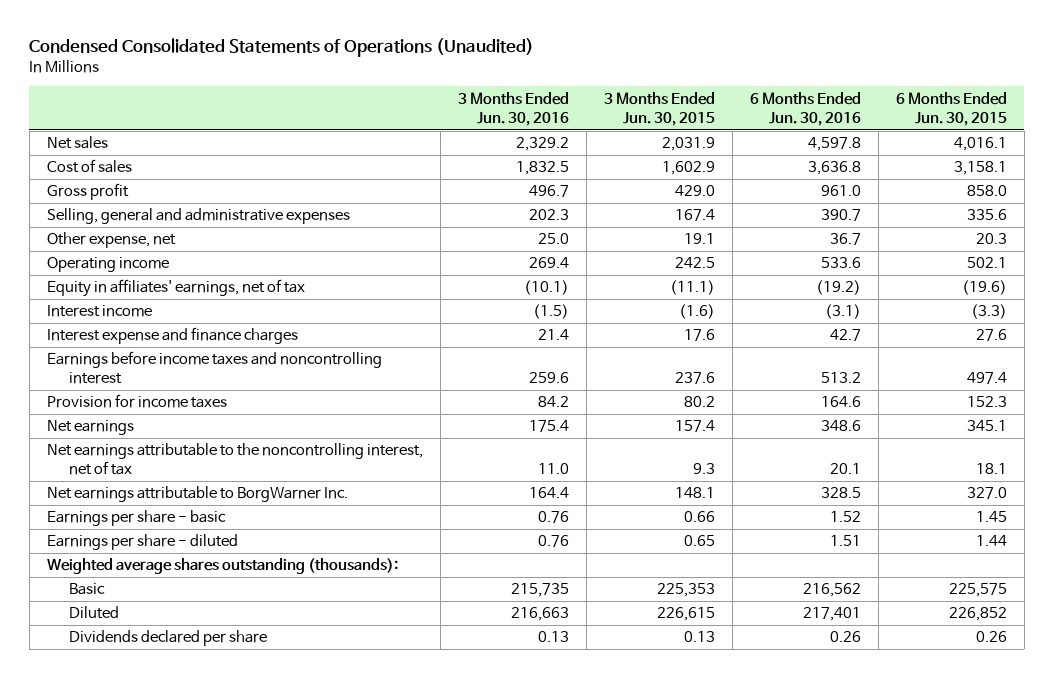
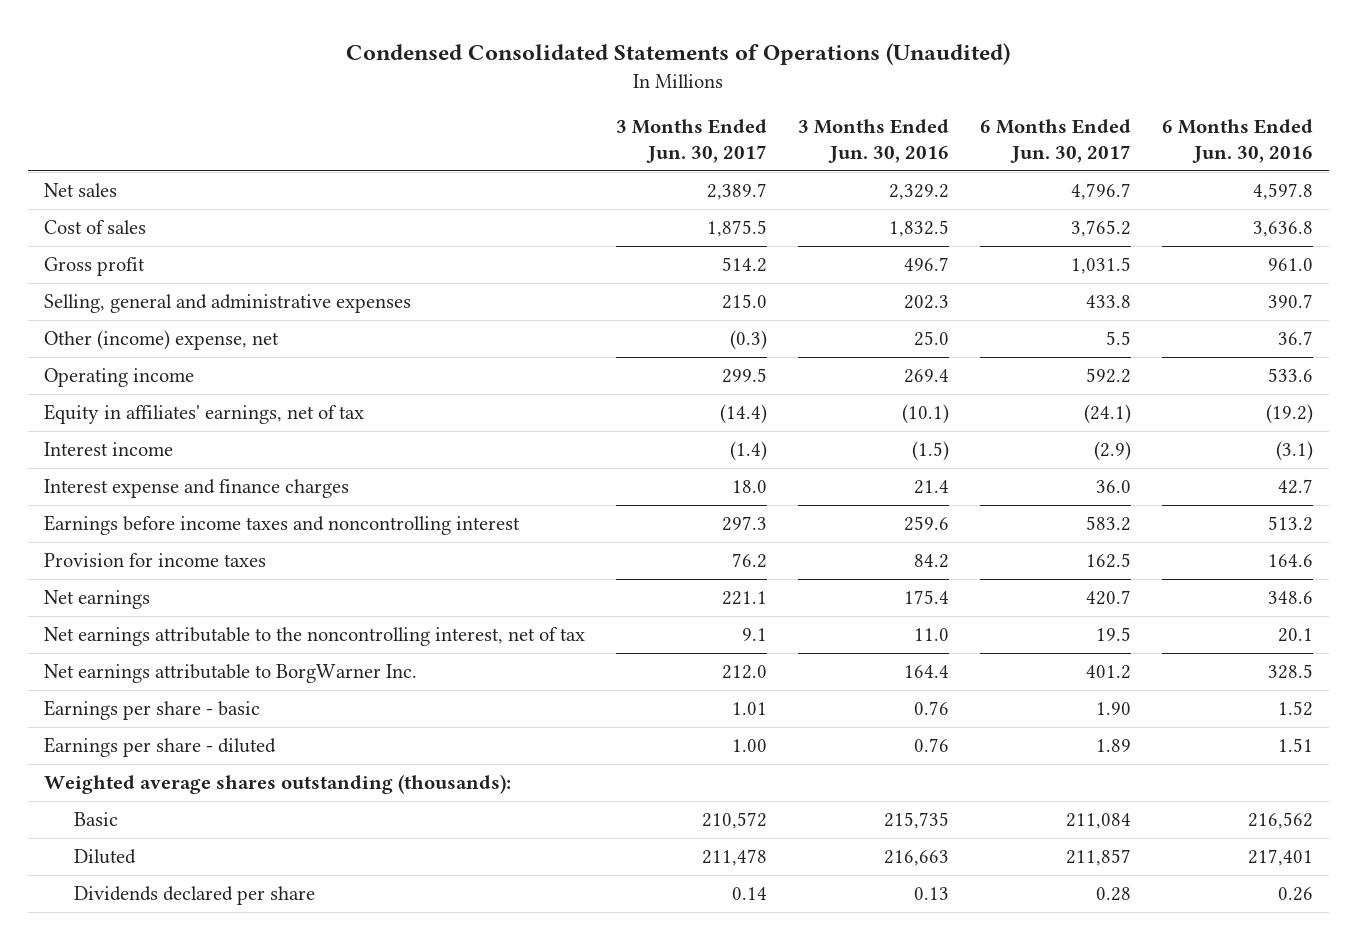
- | 3 Months Ended Jun. 30, 2016 | 3 Months Ended Jun. 30, 2015 | 6 Months Ended Jun. 30, 2016 | 6 Months Ended Jun. 30, 2015
+ | 3 Months Ended Jun. 30, 2017 | 3 Months Ended Jun. 30, 2016 | 6 Months Ended Jun. 30, 2017 | 6 Months Ended Jun. 30, 2016
- Other expense, net | 25.0 | 19.1 | 36.7 | 20.3
+ Other (income) expense, net | (0.3) | 25.0 | 5.5 | 36.7

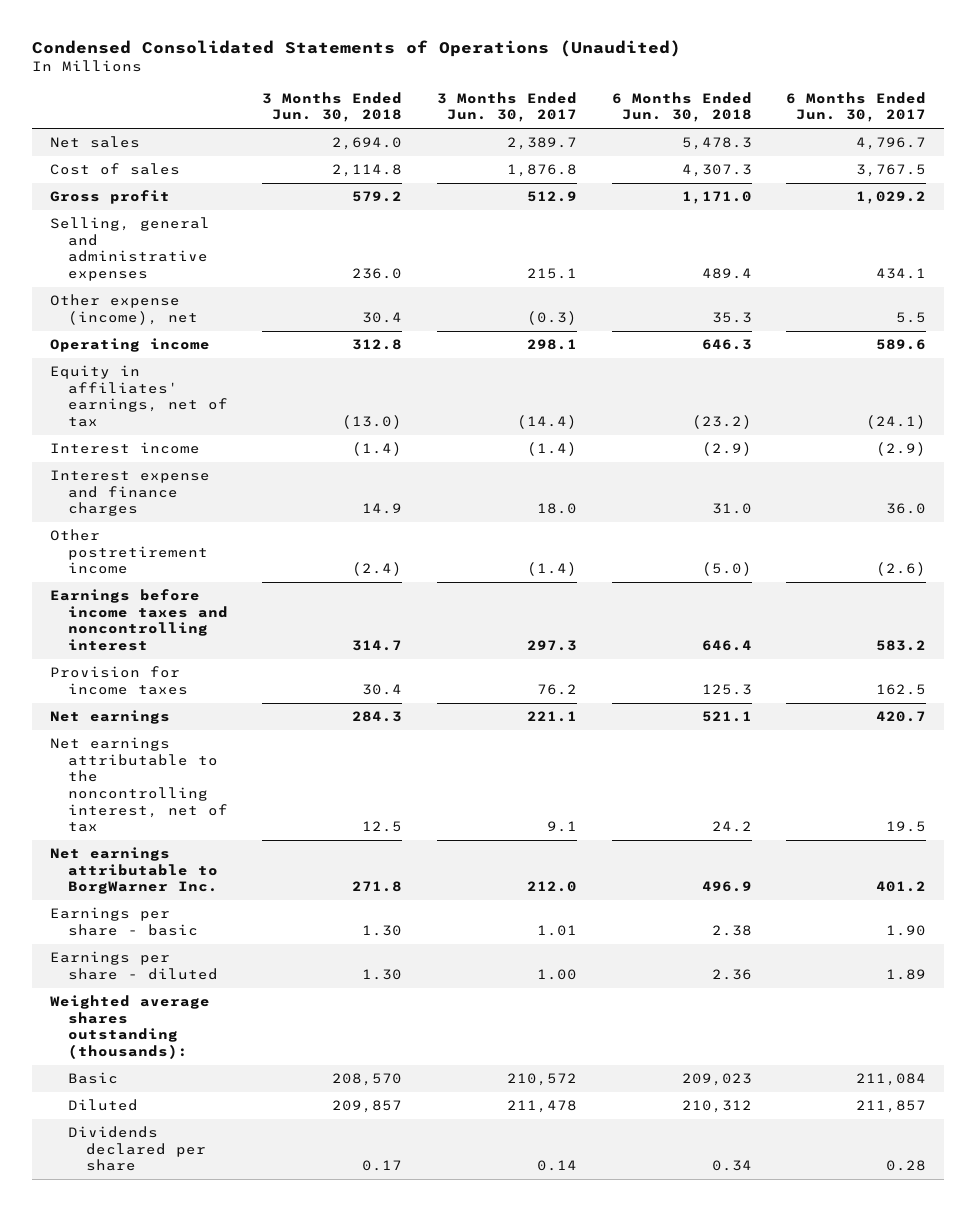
- | 3 Months Ended Jun. 30, 2017 | 3 Months Ended Jun. 30, 2016 | 6 Months Ended Jun. 30, 2017 | 6 Months Ended Jun. 30, 2016
+ | 3 Months Ended Jun. 30, 2018 | 3 Months Ended Jun. 30, 2017 | 6 Months Ended Jun. 30, 2018 | 6 Months Ended Jun. 30, 2017
- Cost of sales | 1,875.5 | 1,832.5 | 3,765.2 | 3,636.8
- Gross profit | 514.2 | 496.7 | 1,031.5 | 961.0
- Selling, general and administrative expenses | 215.0 | 202.3 | 433.8 | 390.7
- Other (income) expense, net | (0.3) | 25.0 | 5.5 | 36.7
- Operating income | 299.5 | 269.4 | 592.2 | 533.6
+ Cost of sales | 2,114.8 | 1,876.8 | 4,307.3 | 3,767.5
+ Gross profit | 579.2 | 512.9 | 1,171.0 | 1,029.2
+ Selling, general and administrative expenses | 236.0 | 215.1 | 489.4 | 434.1
+ Other expense (income), net | 30.4 | (0.3) | 35.3 | 5.5
+ Operating income | 312.8 | 298.1 | 646.3 | 589.6
+ Other postretirement income | (2.4) | (1.4) | (5.0) | (2.6)

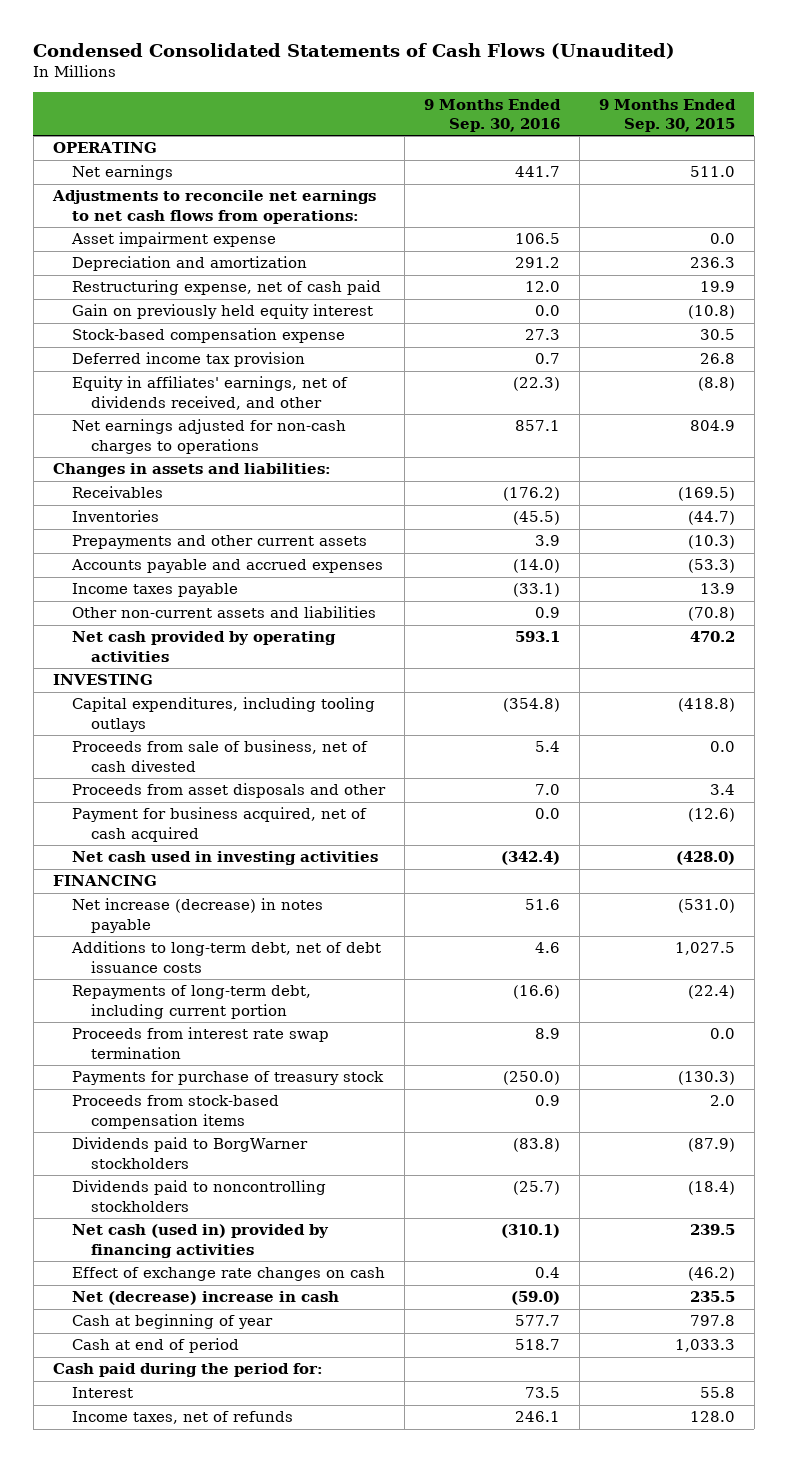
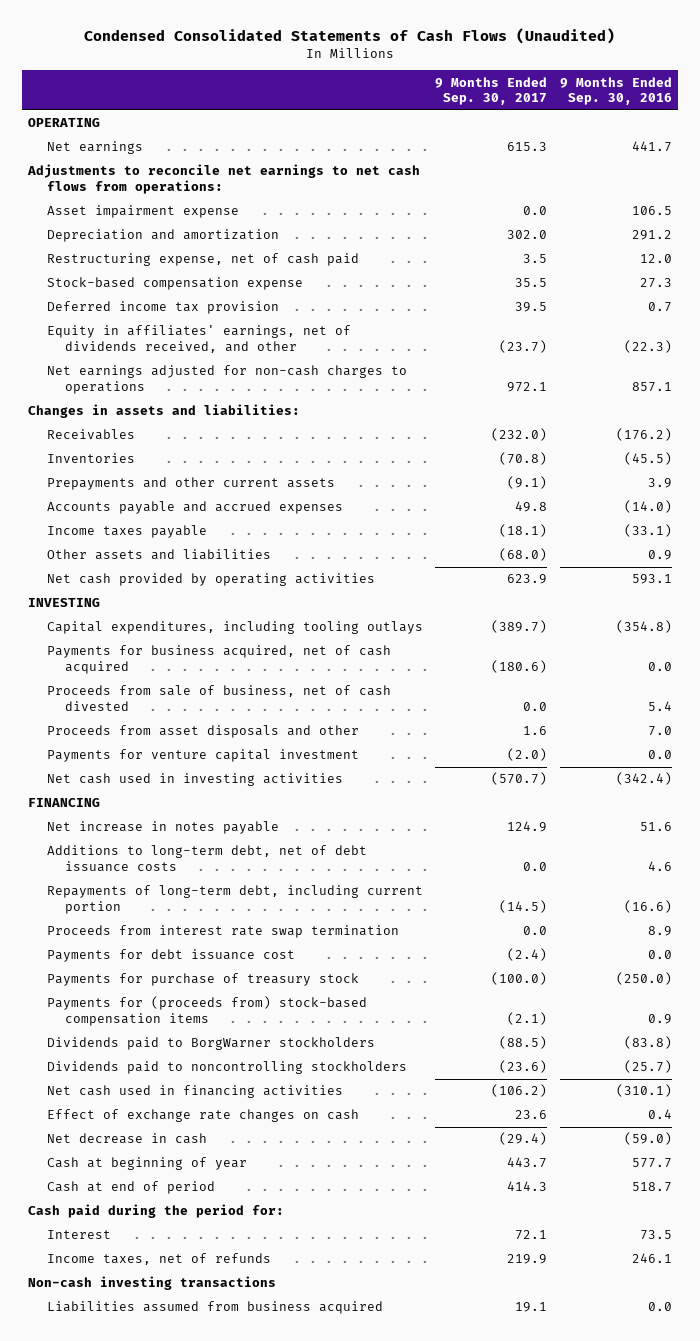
- | 9 Months Ended Sep. 30, 2016 | 9 Months Ended Sep. 30, 2015
+ | 9 Months Ended Sep. 30, 2017 | 9 Months Ended Sep. 30, 2016
- Gain on previously held equity interest | 0.0 | (10.8)
- Other non-current assets and liabilities | 0.9 | (70.8)
+ Other assets and liabilities | (68.0) | 0.9
+ Payments for business acquired, net of cash acquired | (180.6) | 0.0
- Payment for business acquired, net of cash acquired | 0.0 | (12.6)
+ Payments for venture capital investment | (2.0) | 0.0
- Net increase (decrease) in notes payable | 51.6 | (531.0)
+ Net increase in notes payable | 124.9 | 51.6
+ Payments for debt issuance cost | (2.4) | 0.0
- Proceeds from stock-based compensation items | 0.9 | 2.0
+ Payments for (proceeds from) stock-based compensation items | (2.1) | 0.9
- Net cash (used in) provided by financing activities | (310.1) | 239.5
+ Net cash used in financing activities | (106.2) | (310.1)
- Net (decrease) increase in cash | (59.0) | 235.5
+ Net decrease in cash | (29.4) | (59.0)
+ Non-cash investing transactions
+ Liabilities assumed from business acquired | 19.1 | 0.0

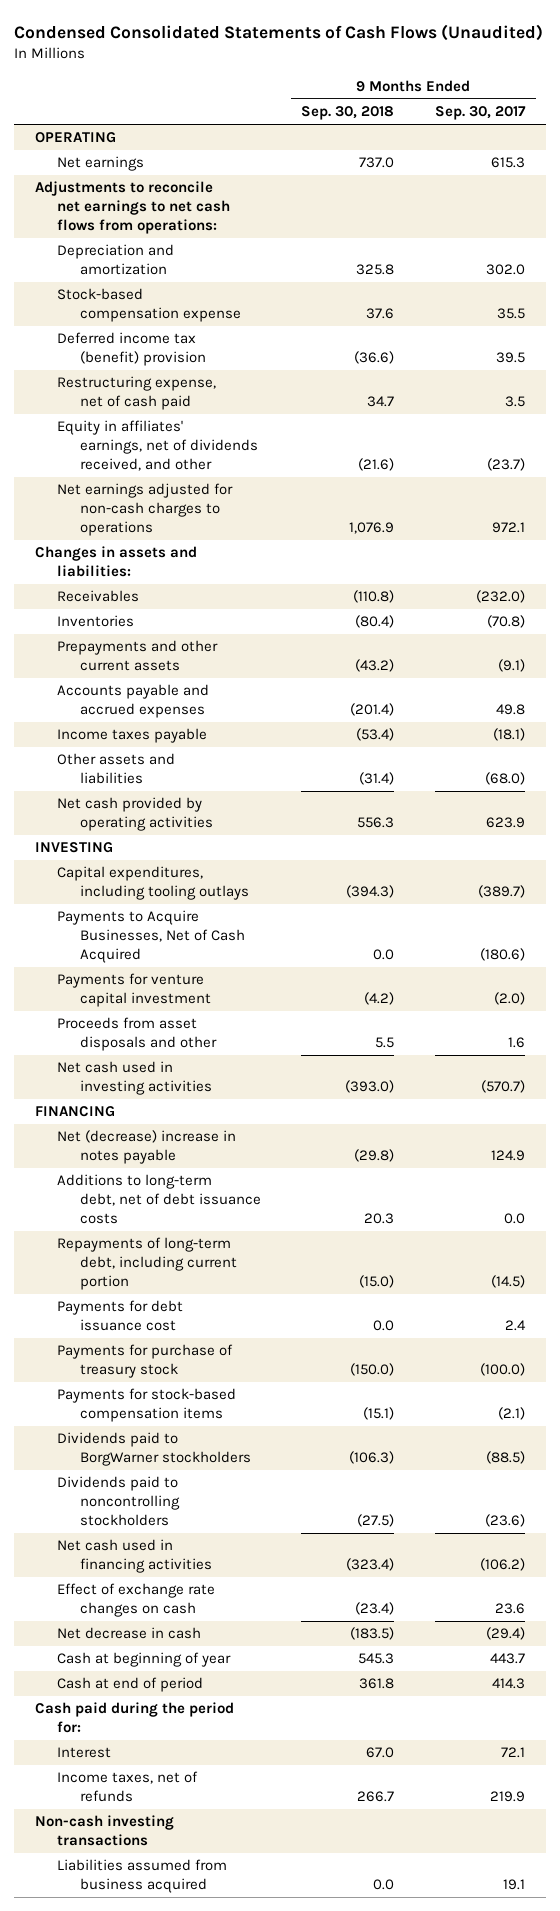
- | 9 Months Ended Sep. 30, 2017 | 9 Months Ended Sep. 30, 2016
+ | 9 Months Ended Sep. 30, 2018 | 9 Months Ended Sep. 30, 2017
- Asset impairment expense | 0.0 | 106.5
- Deferred income tax provision | 39.5 | 0.7
+ Deferred income tax (benefit) provision | (36.6) | 39.5
moved down: Restructuring expense, net of cash paid | 34.7 | 3.5
- Payments for business acquired, net of cash acquired | (180.6) | 0.0
- Proceeds from sale of business, net of cash divested | 0.0 | 5.4
+ Payments to Acquire Businesses, Net of Cash Acquired | 0.0 | (180.6)
moved down: Proceeds from asset disposals and other | 5.5 | 1.6
- Net increase in notes payable | 124.9 | 51.6
+ Net (decrease) increase in notes payable | (29.8) | 124.9
- Proceeds from interest rate swap termination | 0.0 | 8.9
- Payments for debt issuance cost | (2.4) | 0.0
+ Payments for debt issuance cost | 0.0 | 2.4
- Payments for (proceeds from) stock-based compensation items | (2.1) | 0.9
+ Payments for stock-based compensation items | (15.1) | (2.1)

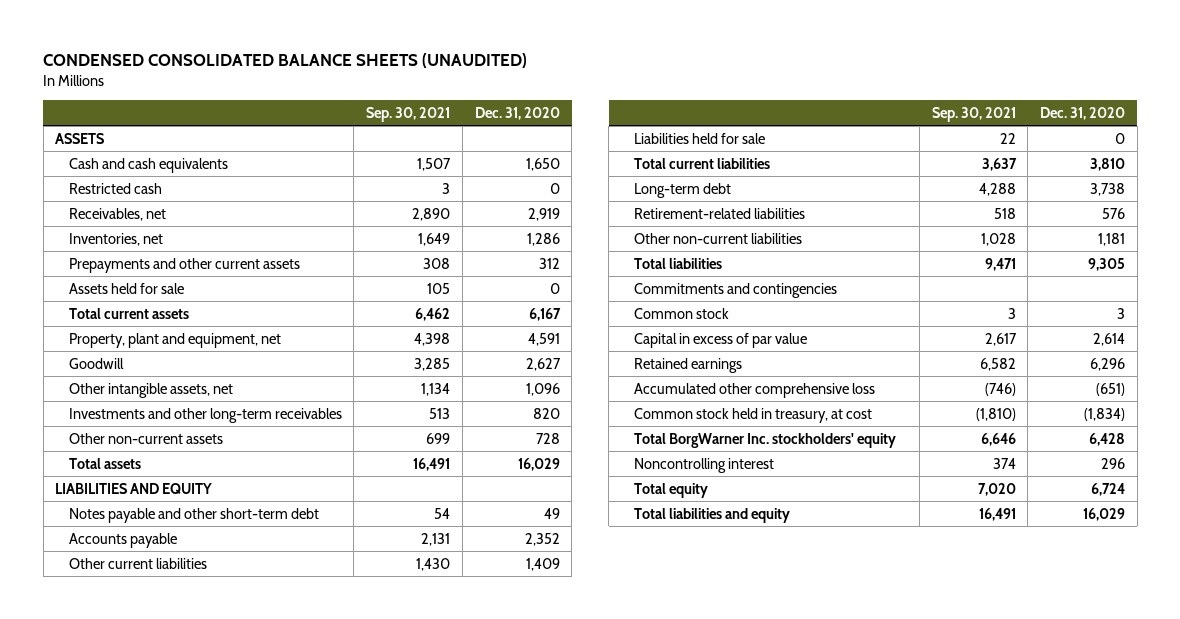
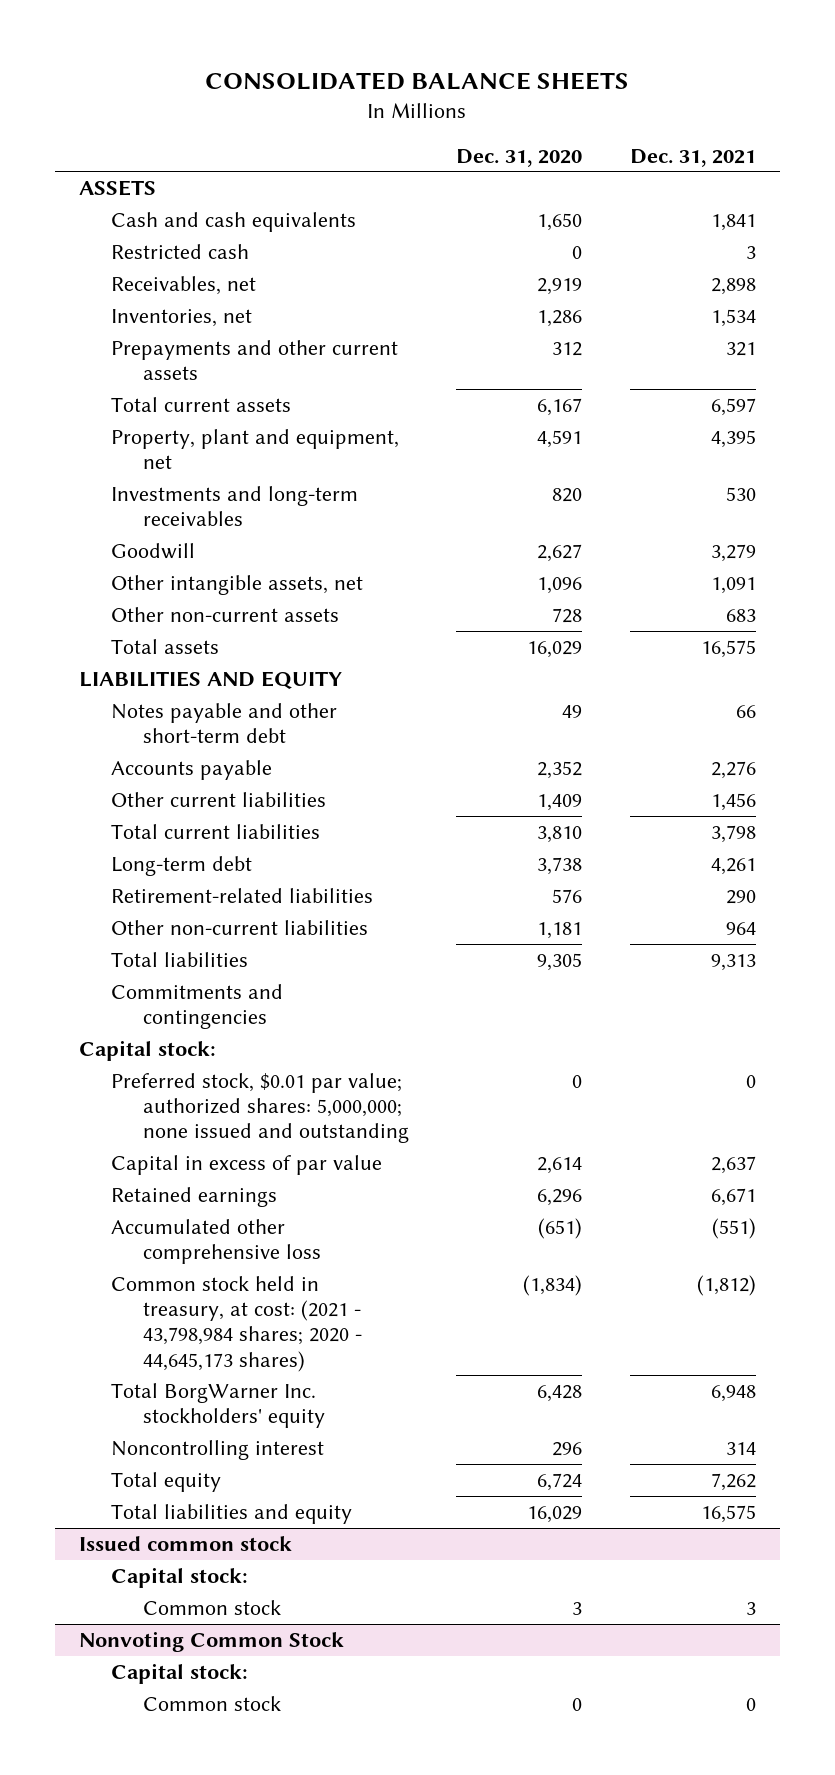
- CONDENSED CONSOLIDATED BALANCE SHEETS (UNAUDITED)
+ CONSOLIDATED BALANCE SHEETS
- | Sep. 30, 2021 | Dec. 31, 2020
+ | Dec. 31, 2020 | Dec. 31, 2021
- Assets held for sale | 105 | 0
+ Investments and long-term receivables | 820 | 530
- Investments and other long-term receivables | 513 | 820
- Liabilities held for sale | 22 | 0
- Common stock | 3 | 3
+ Capital stock:
+ Preferred stock, $0.01 par value; authorized shares: 5,000,000; none issued and outstanding | 0 | 0
- Common stock held in treasury, at cost | (1,810) | (1,834)
+ Common stock held in treasury, at cost: (2021 - 43,798,984 shares; 2020 - 44,645,173 shares) | (1,834) | (1,812)
+ Issued common stock
+ Capital stock:
+ Common stock | 3 | 3
+ Nonvoting Common Stock
+ Capital stock:
+ Common stock | 0 | 0

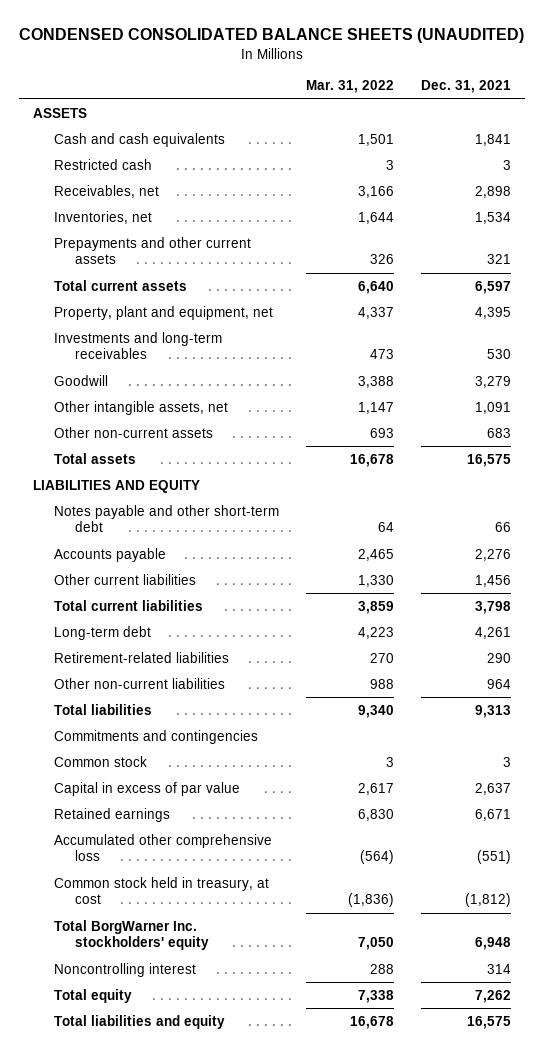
- CONSOLIDATED BALANCE SHEETS
+ CONDENSED CONSOLIDATED BALANCE SHEETS (UNAUDITED)
- | Dec. 31, 2020 | Dec. 31, 2021
+ | Mar. 31, 2022 | Dec. 31, 2021
- Capital stock:
- Preferred stock, $0.01 par value; authorized shares: 5,000,000; none issued and outstanding | 0 | 0
+ Common stock | 3 | 3
- Common stock held in treasury, at cost: (2021 - 43,798,984 shares; 2020 - 44,645,173 shares) | (1,834) | (1,812)
+ Common stock held in treasury, at cost | (1,836) | (1,812)
- Issued common stock
- Capital stock:
- Common stock | 3 | 3
- Nonvoting Common Stock
- Capital stock:
- Common stock | 0 | 0

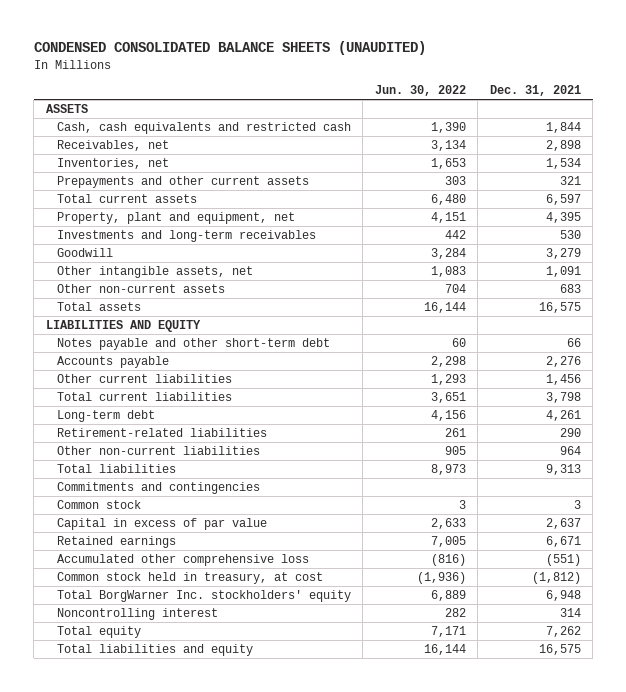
- | Mar. 31, 2022 | Dec. 31, 2021
+ | Jun. 30, 2022 | Dec. 31, 2021
- Cash and cash equivalents | 1,501 | 1,841
- Restricted cash | 3 | 3
+ Cash, cash equivalents and restricted cash | 1,390 | 1,844

